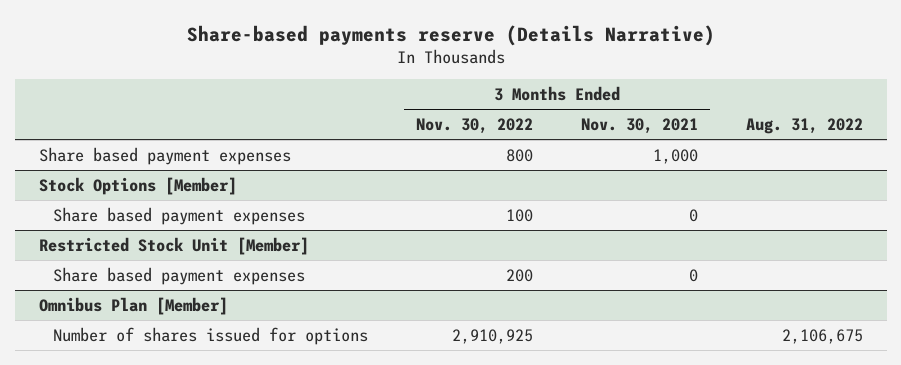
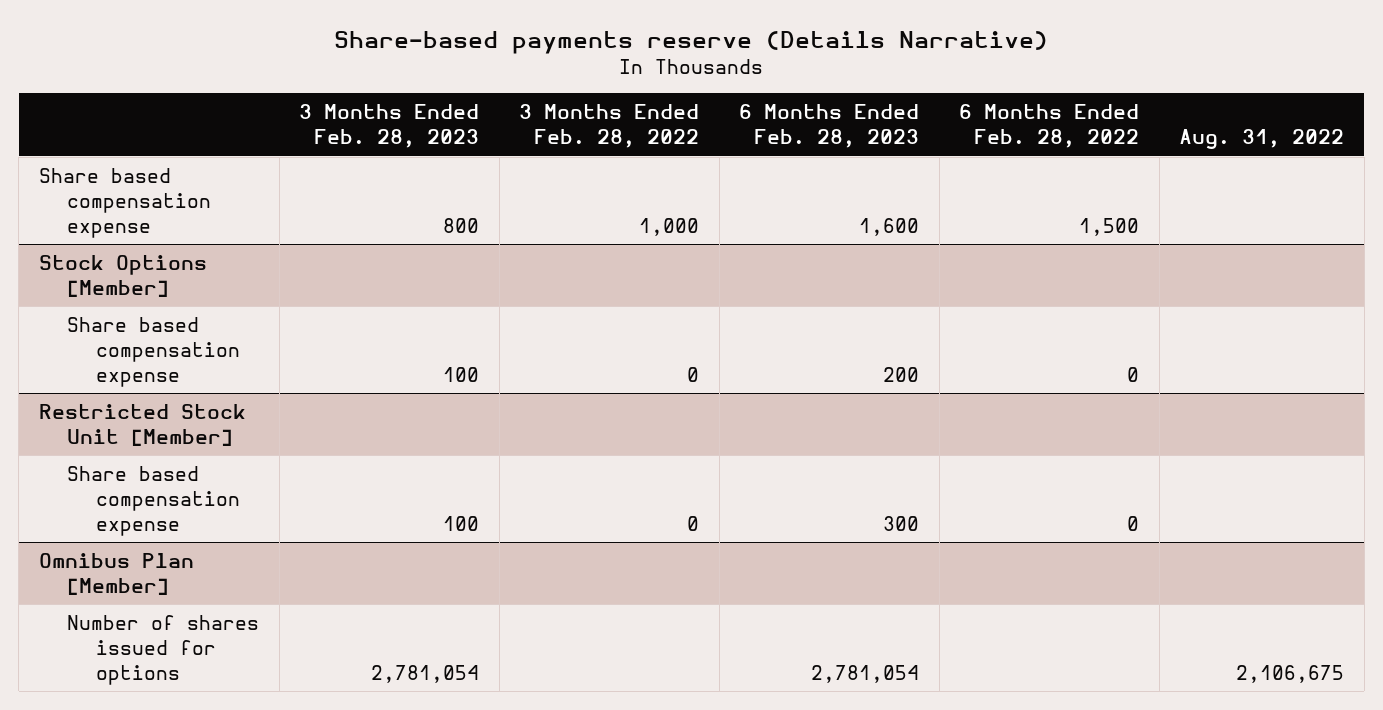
- | 3 Months Ended Nov. 30, 2022 | 3 Months Ended Nov. 30, 2021 | Aug. 31, 2022
+ | 3 Months Ended Feb. 28, 2023 | 3 Months Ended Feb. 28, 2022 | 6 Months Ended Feb. 28, 2023 | 6 Months Ended Feb. 28, 2022 | Aug. 31, 2022
- Share based payment expenses | 800 | 1,000 |
+ Share based compensation expense | 800 | 1,000 | 1,600 | 1,500 |
@ Stock Options [Member]
- Share based payment expenses | 100 | 0 |
+ Share based compensation expense | 100 | 0 | 200 | 0 |
@ Restricted Stock Unit [Member]
- Share based payment expenses | 200 | 0 |
+ Share based compensation expense | 100 | 0 | 300 | 0 |

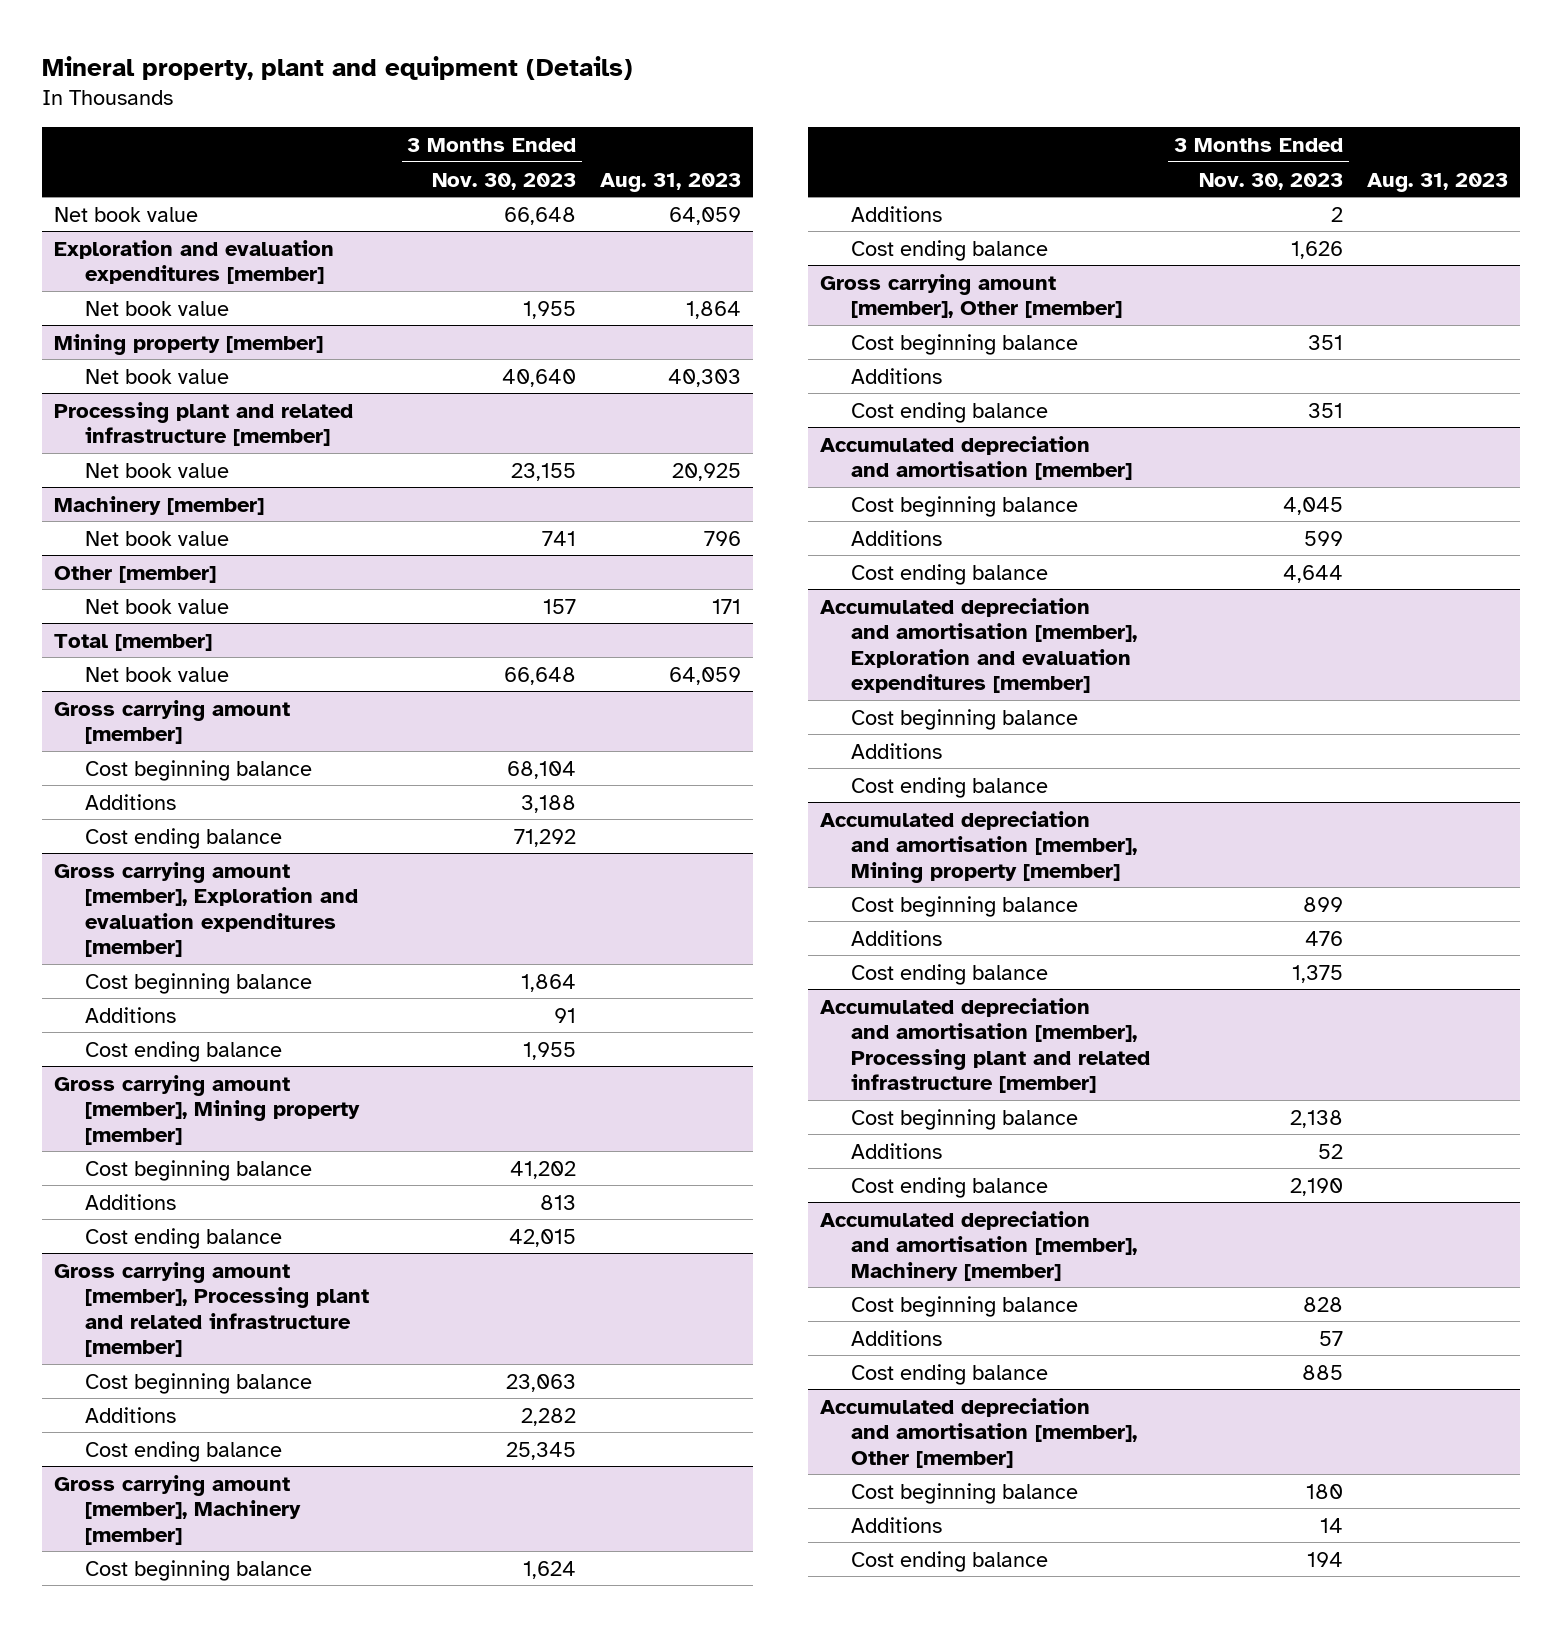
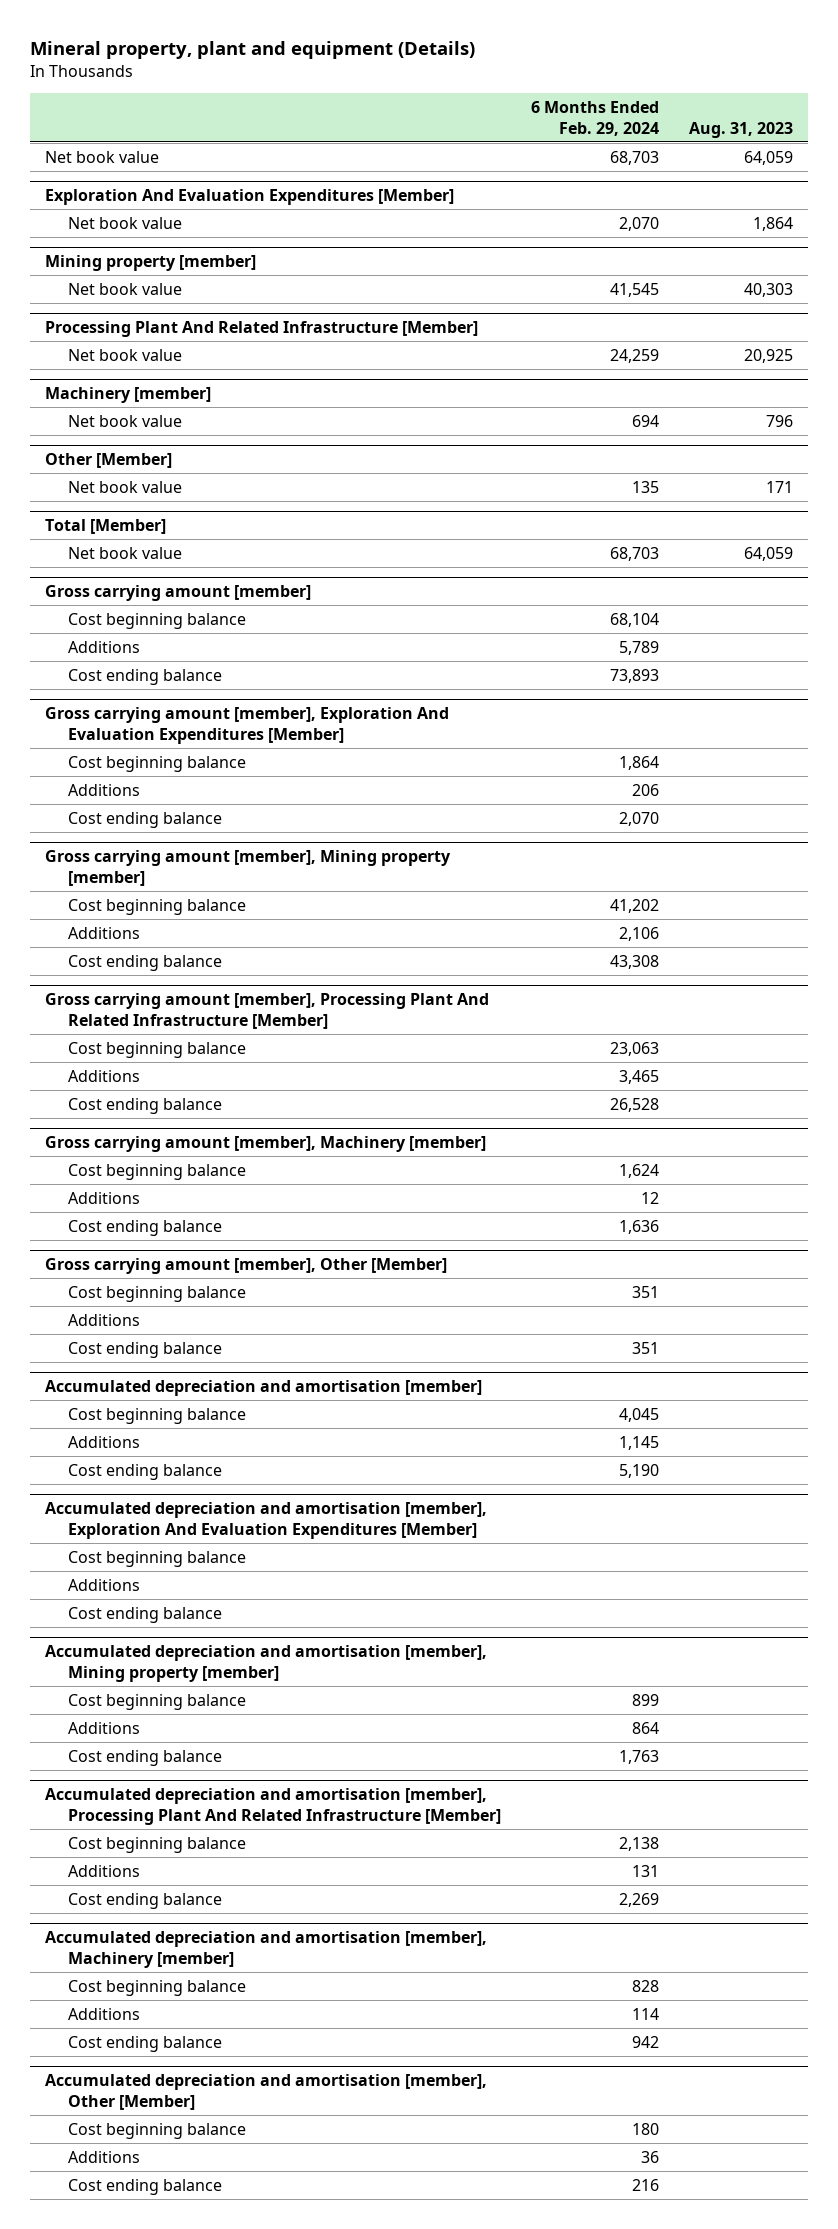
- | 3 Months Ended Nov. 30, 2023 | Aug. 31, 2023
+ | 6 Months Ended Feb. 29, 2024 | Aug. 31, 2023
- Exploration and evaluation expenditures [member]
+ Exploration And Evaluation Expenditures [Member]
- Processing plant and related infrastructure [member]
+ Processing Plant And Related Infrastructure [Member]
- Other [member]
+ Other [Member]
- Total [member]
+ Total [Member]
- Gross carrying amount [member], Exploration and evaluation expenditures [member]
+ Gross carrying amount [member], Exploration And Evaluation Expenditures [Member]
- Gross carrying amount [member], Processing plant and related infrastructure [member]
+ Gross carrying amount [member], Processing Plant And Related Infrastructure [Member]
- Gross carrying amount [member], Other [member]
+ Gross carrying amount [member], Other [Member]
- Accumulated depreciation and amortisation [member], Exploration and evaluation expenditures [member]
+ Accumulated depreciation and amortisation [member], Exploration And Evaluation Expenditures [Member]
- Accumulated depreciation and amortisation [member], Processing plant and related infrastructure [member]
+ Accumulated depreciation and amortisation [member], Processing Plant And Related Infrastructure [Member]
- Accumulated depreciation and amortisation [member], Other [member]
+ Accumulated depreciation and amortisation [member], Other [Member]

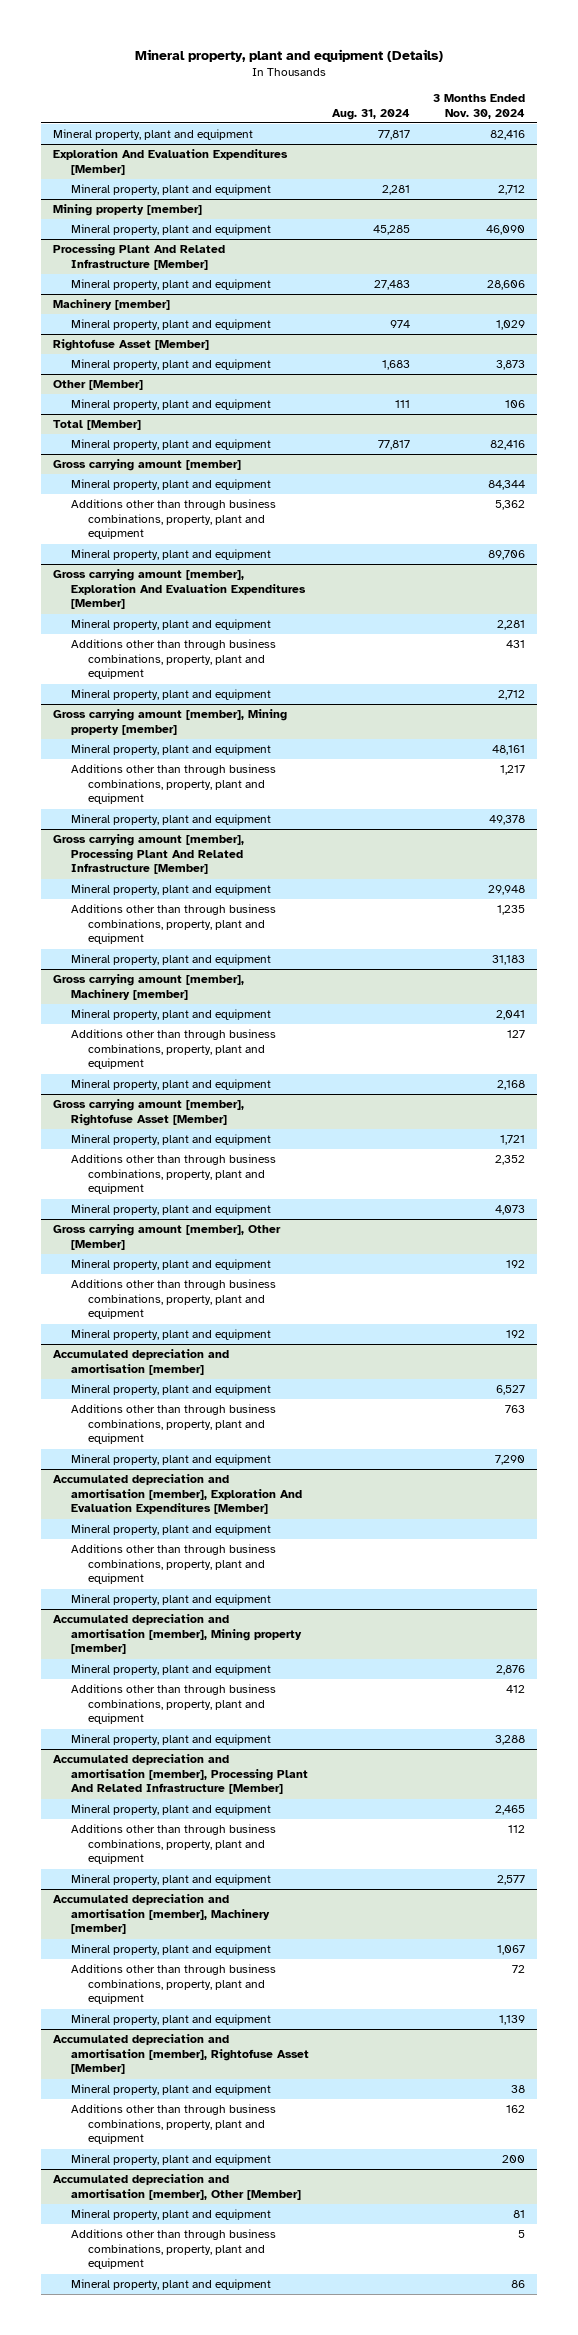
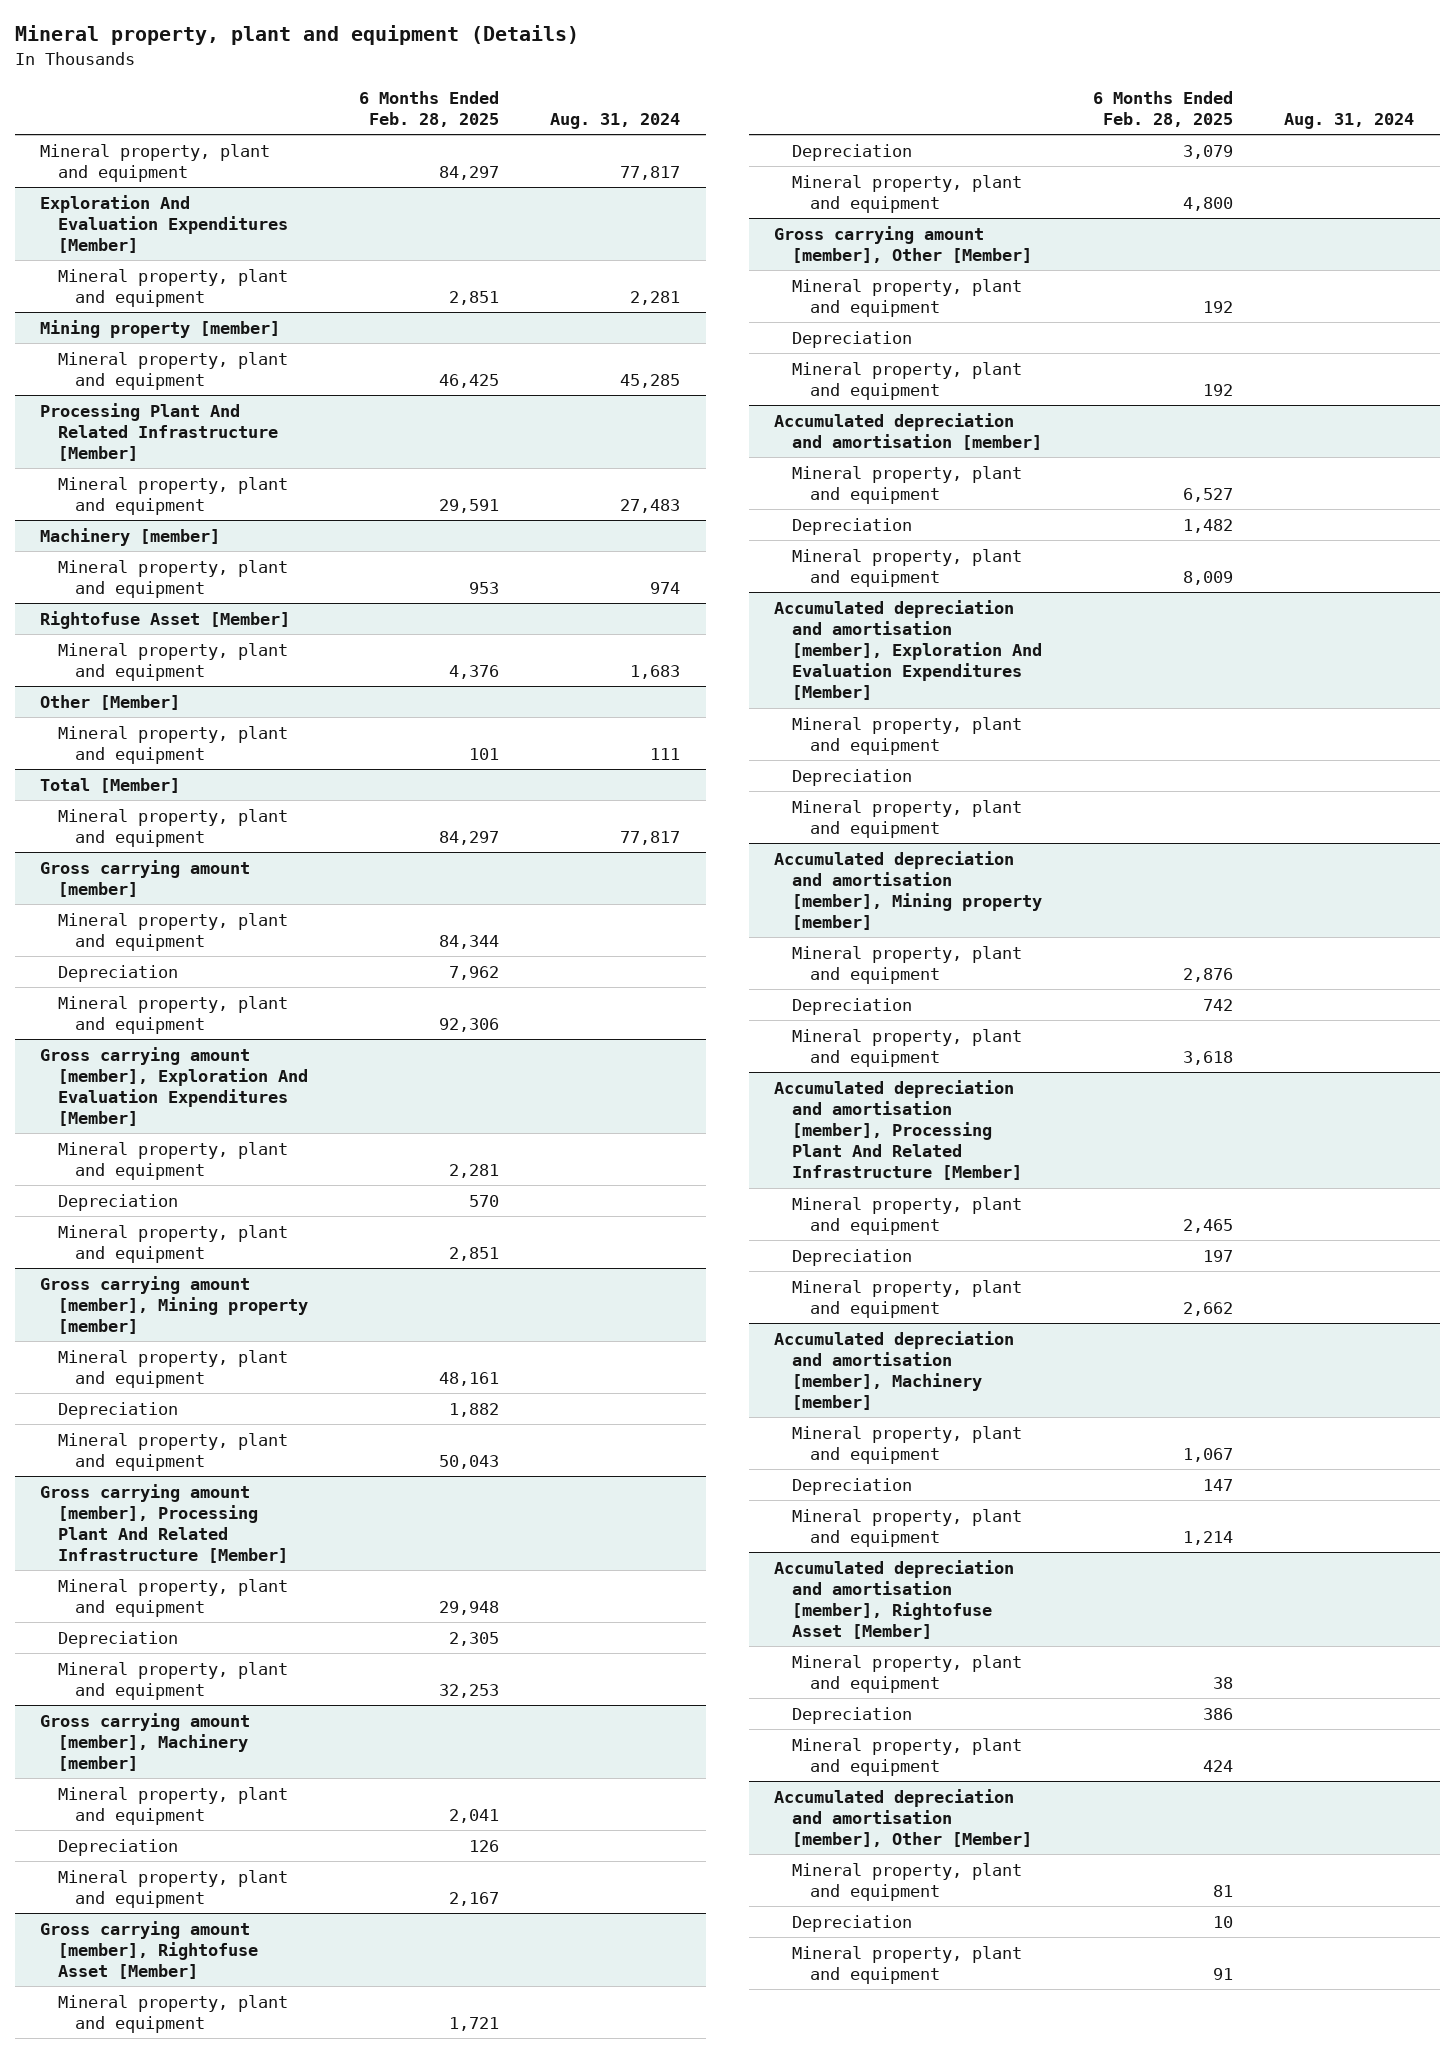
- | Aug. 31, 2024 | 3 Months Ended Nov. 30, 2024
+ | 6 Months Ended Feb. 28, 2025 | Aug. 31, 2024
@ Gross carrying amount [member]
- Additions other than through business combinations, property, plant and equipment | | 5,362
+ Depreciation | 7,962 |
@ Gross carrying amount [member], Exploration And Evaluation Expenditures [Member]
- Additions other than through business combinations, property, plant and equipment | | 431
+ Depreciation | 570 |
@ Gross carrying amount [member], Mining property [member]
- Additions other than through business combinations, property, plant and equipment | | 1,217
+ Depreciation | 1,882 |
@ Gross carrying amount [member], Processing Plant And Related Infrastructure [Member]
- Additions other than through business combinations, property, plant and equipment | | 1,235
+ Depreciation | 2,305 |
@ Gross carrying amount [member], Machinery [member]
- Additions other than through business combinations, property, plant and equipment | | 127
+ Depreciation | 126 |
@ Gross carrying amount [member], Rightofuse Asset [Member]
- Additions other than through business combinations, property, plant and equipment | | 2,352
+ Depreciation | 3,079 |
@ Gross carrying amount [member], Other [Member]
- Additions other than through business combinations, property, plant and equipment
+ Depreciation
@ Accumulated depreciation and amortisation [member]
- Additions other than through business combinations, property, plant and equipment | | 763
+ Depreciation | 1,482 |
@ Accumulated depreciation and amortisation [member], Exploration And Evaluation Expenditures [Member]
- Additions other than through business combinations, property, plant and equipment
+ Depreciation
@ Accumulated depreciation and amortisation [member], Mining property [member]
- Additions other than through business combinations, property, plant and equipment | | 412
+ Depreciation | 742 |
@ Accumulated depreciation and amortisation [member], Processing Plant And Related Infrastructure [Member]
- Additions other than through business combinations, property, plant and equipment | | 112
+ Depreciation | 197 |
@ Accumulated depreciation and amortisation [member], Machinery [member]
- Additions other than through business combinations, property, plant and equipment | | 72
+ Depreciation | 147 |
@ Accumulated depreciation and amortisation [member], Rightofuse Asset [Member]
- Additions other than through business combinations, property, plant and equipment | | 162
+ Depreciation | 386 |
@ Accumulated depreciation and amortisation [member], Other [Member]
- Additions other than through business combinations, property, plant and equipment | | 5
+ Depreciation | 10 |

